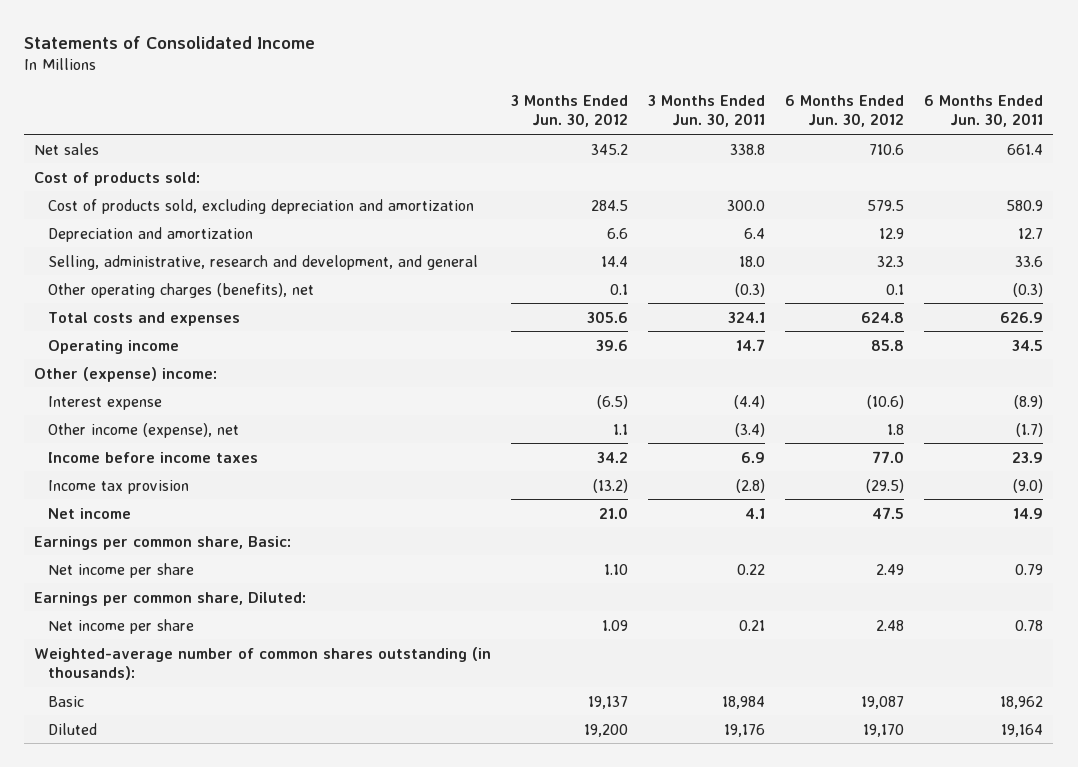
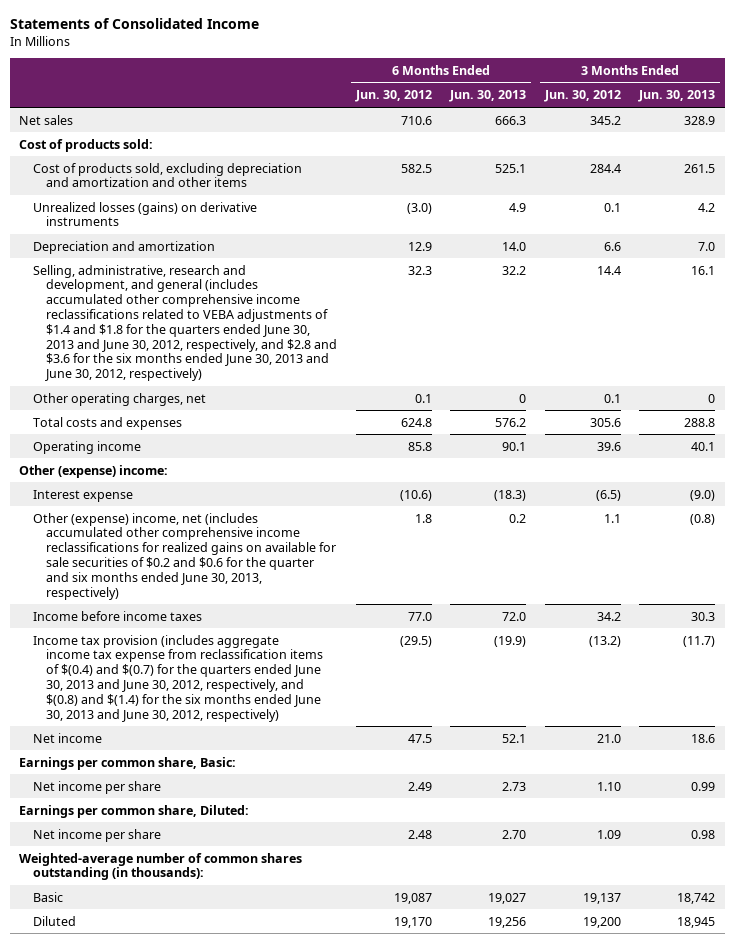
- | 3 Months Ended Jun. 30, 2012 | 3 Months Ended Jun. 30, 2011 | 6 Months Ended Jun. 30, 2012 | 6 Months Ended Jun. 30, 2011
+ | 6 Months Ended Jun. 30, 2012 | 6 Months Ended Jun. 30, 2013 | 3 Months Ended Jun. 30, 2012 | 3 Months Ended Jun. 30, 2013
- Cost of products sold, excluding depreciation and amortization | 284.5 | 300.0 | 579.5 | 580.9
+ Cost of products sold, excluding depreciation and amortization and other items | 582.5 | 525.1 | 284.4 | 261.5
+ Unrealized losses (gains) on derivative instruments | (3.0) | 4.9 | 0.1 | 4.2
- Selling, administrative, research and development, and general | 14.4 | 18.0 | 32.3 | 33.6
- Other operating charges (benefits), net | 0.1 | (0.3) | 0.1 | (0.3)
+ Selling, administrative, research and development, and general (includes accumulated other comprehensive income reclassifications related to VEBA adjustments of $1.4 and $1.8 for the quarters ended June 30, 2013 and June 30, 2012, respectively, and $2.8 and $3.6 for the six months ended June 30, 2013 and June 30, 2012, respectively) | 32.3 | 32.2 | 14.4 | 16.1
+ Other operating charges, net | 0.1 | 0 | 0.1 | 0
- Other income (expense), net | 1.1 | (3.4) | 1.8 | (1.7)
+ Other (expense) income, net (includes accumulated other comprehensive income reclassifications for realized gains on available for sale securities of $0.2 and $0.6 for the quarter and six months ended June 30, 2013, respectively) | 1.8 | 0.2 | 1.1 | (0.8)
- Income tax provision | (13.2) | (2.8) | (29.5) | (9.0)
+ Income tax provision (includes aggregate income tax expense from reclassification items of $(0.4) and $(0.7) for the quarters ended June 30, 2013 and June 30, 2012, respectively, and $(0.8) and $(1.4) for the six months ended June 30, 2013 and June 30, 2012, respectively) | (29.5) | (19.9) | (13.2) | (11.7)

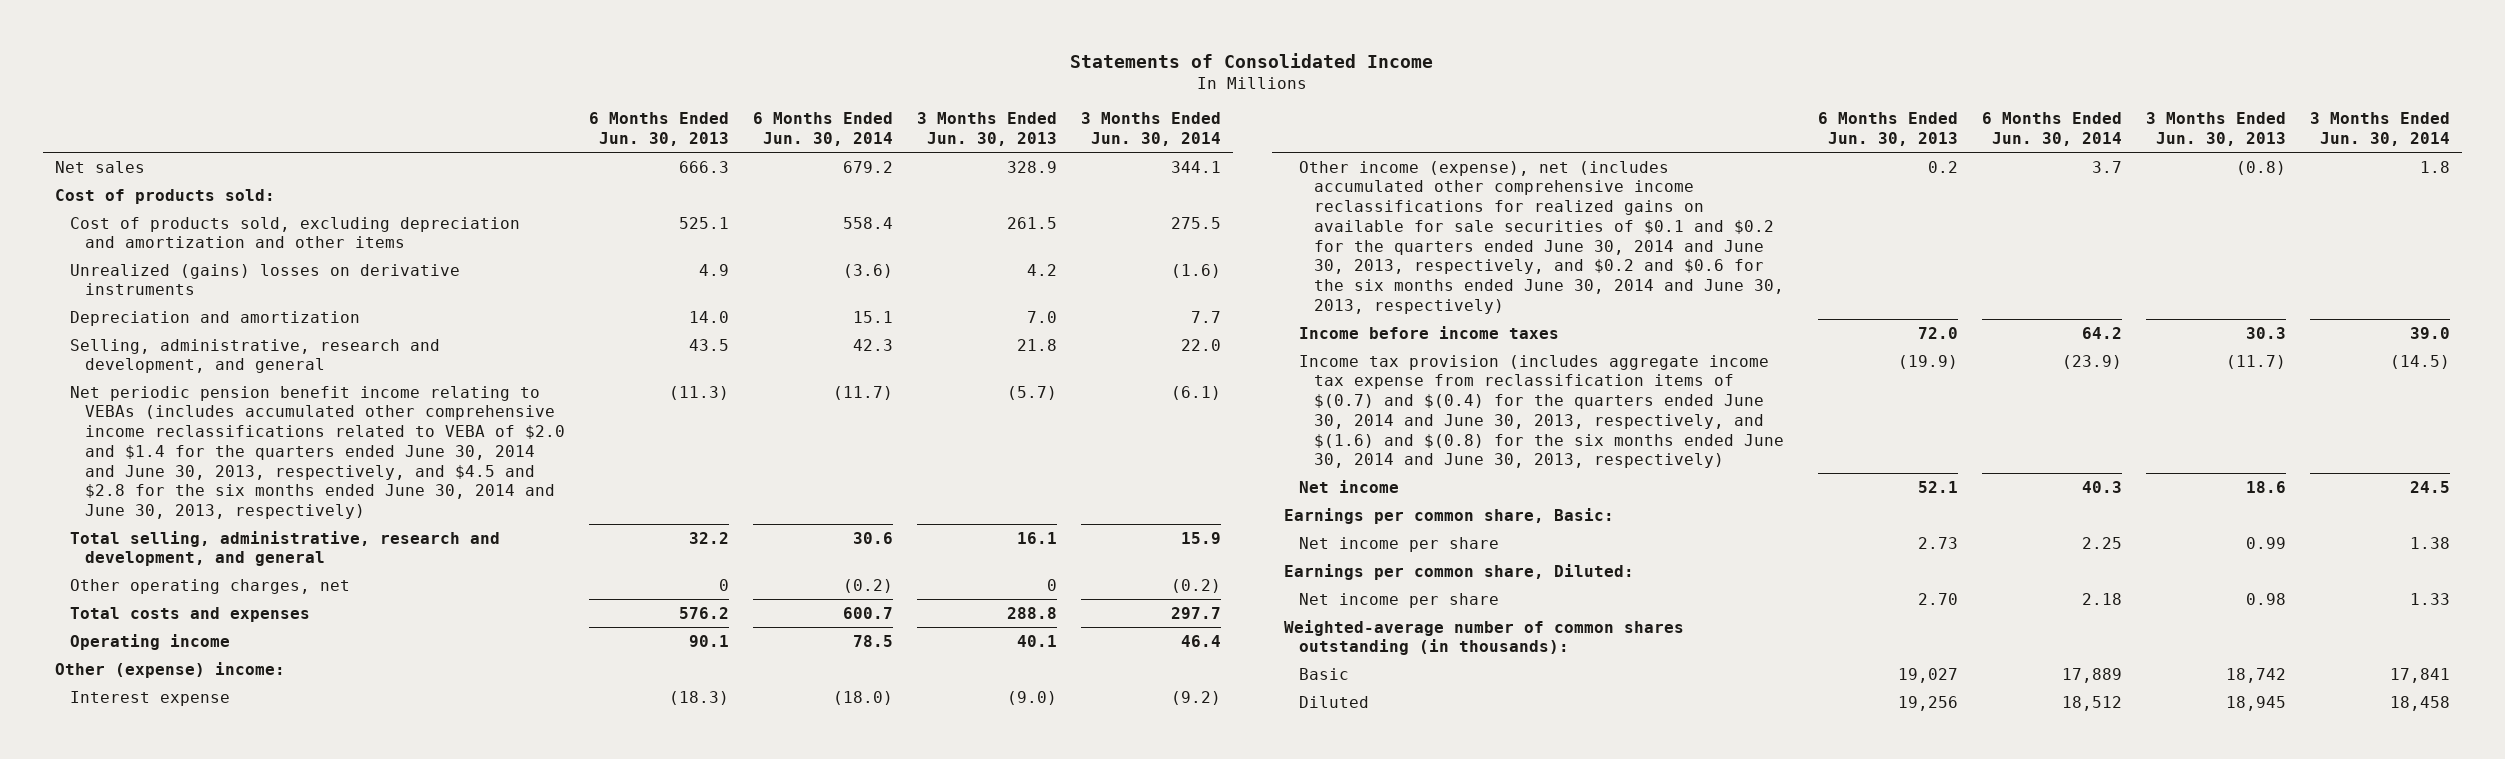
- | 6 Months Ended Jun. 30, 2012 | 6 Months Ended Jun. 30, 2013 | 3 Months Ended Jun. 30, 2012 | 3 Months Ended Jun. 30, 2013
+ | 6 Months Ended Jun. 30, 2013 | 6 Months Ended Jun. 30, 2014 | 3 Months Ended Jun. 30, 2013 | 3 Months Ended Jun. 30, 2014
- Unrealized losses (gains) on derivative instruments | (3.0) | 4.9 | 0.1 | 4.2
+ Unrealized (gains) losses on derivative instruments | 4.9 | (3.6) | 4.2 | (1.6)
- Selling, administrative, research and development, and general (includes accumulated other comprehensive income reclassifications related to VEBA adjustments of $1.4 and $1.8 for the quarters ended June 30, 2013 and June 30, 2012, respectively, and $2.8 and $3.6 for the six months ended June 30, 2013 and June 30, 2012, respectively) | 32.3 | 32.2 | 14.4 | 16.1
+ Selling, administrative, research and development, and general | 43.5 | 42.3 | 21.8 | 22.0
+ Net periodic pension benefit income relating to VEBAs (includes accumulated other comprehensive income reclassifications related to VEBA of $2.0 and $1.4 for the quarters ended June 30, 2014 and June 30, 2013, respectively, and $4.5 and $2.8 for the six months ended June 30, 2014 and June 30, 2013, respectively) | (11.3) | (11.7) | (5.7) | (6.1)
+ Total selling, administrative, research and development, and general | 32.2 | 30.6 | 16.1 | 15.9
- Other (expense) income, net (includes accumulated other comprehensive income reclassifications for realized gains on available for sale securities of $0.2 and $0.6 for the quarter and six months ended June 30, 2013, respectively) | 1.8 | 0.2 | 1.1 | (0.8)
+ Other income (expense), net (includes accumulated other comprehensive income reclassifications for realized gains on available for sale securities of $0.1 and $0.2 for the quarters ended June 30, 2014 and June 30, 2013, respectively, and $0.2 and $0.6 for the six months ended June 30, 2014 and June 30, 2013, respectively) | 0.2 | 3.7 | (0.8) | 1.8
- Income tax provision (includes aggregate income tax expense from reclassification items of $(0.4) and $(0.7) for the quarters ended June 30, 2013 and June 30, 2012, respectively, and $(0.8) and $(1.4) for the six months ended June 30, 2013 and June 30, 2012, respectively) | (29.5) | (19.9) | (13.2) | (11.7)
+ Income tax provision (includes aggregate income tax expense from reclassification items of $(0.7) and $(0.4) for the quarters ended June 30, 2014 and June 30, 2013, respectively, and $(1.6) and $(0.8) for the six months ended June 30, 2014 and June 30, 2013, respectively) | (19.9) | (23.9) | (11.7) | (14.5)

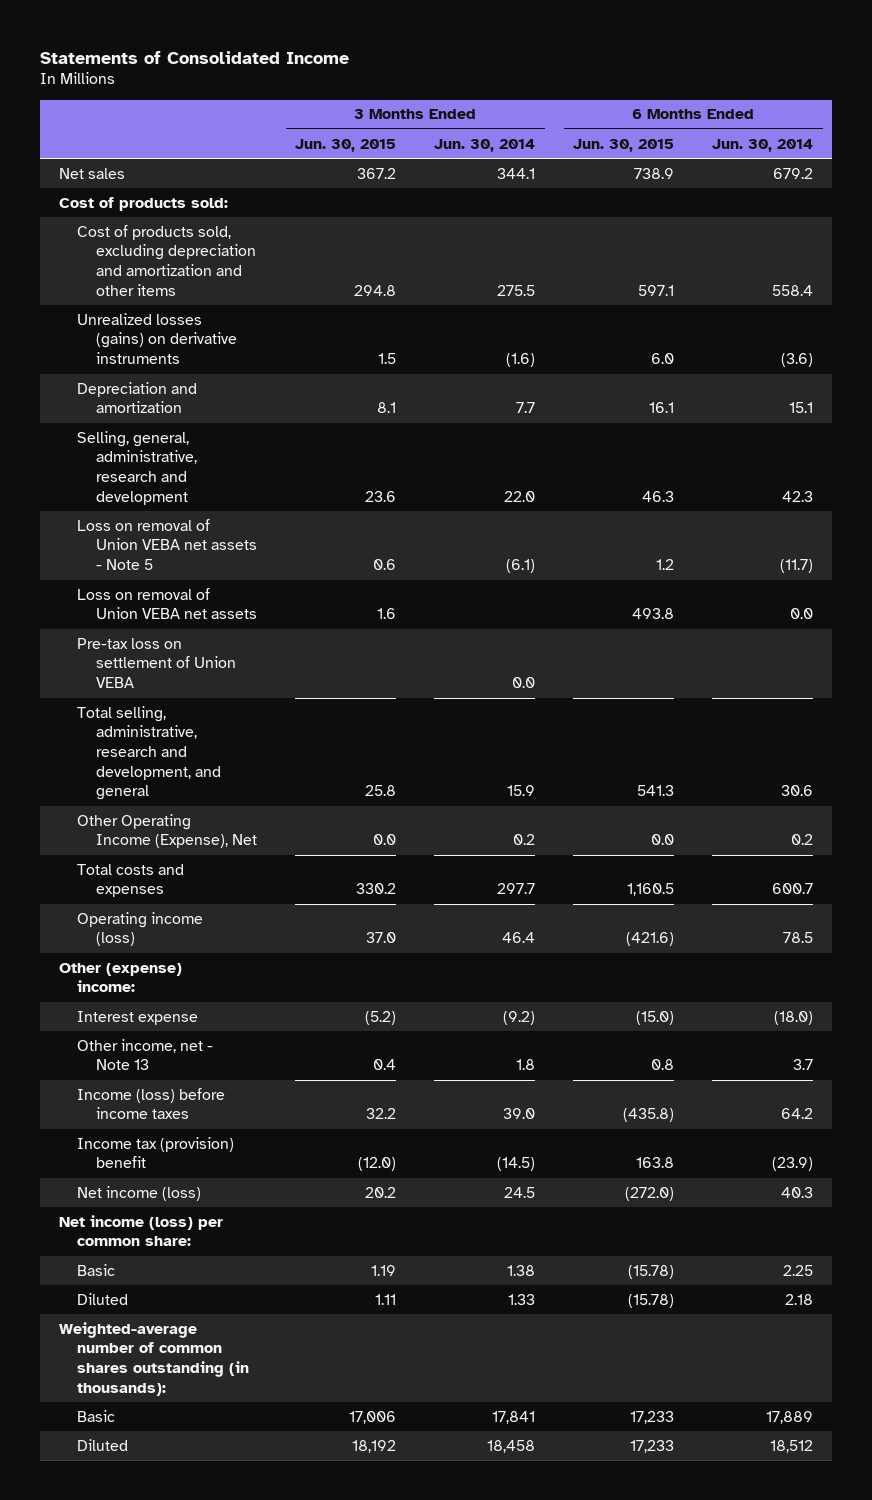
- | 6 Months Ended Jun. 30, 2013 | 6 Months Ended Jun. 30, 2014 | 3 Months Ended Jun. 30, 2013 | 3 Months Ended Jun. 30, 2014
+ | 3 Months Ended Jun. 30, 2015 | 3 Months Ended Jun. 30, 2014 | 6 Months Ended Jun. 30, 2015 | 6 Months Ended Jun. 30, 2014
- Unrealized (gains) losses on derivative instruments | 4.9 | (3.6) | 4.2 | (1.6)
+ Unrealized losses (gains) on derivative instruments | 1.5 | (1.6) | 6.0 | (3.6)
- Selling, administrative, research and development, and general | 43.5 | 42.3 | 21.8 | 22.0
- Net periodic pension benefit income relating to VEBAs (includes accumulated other comprehensive income reclassifications related to VEBA of $2.0 and $1.4 for the quarters ended June 30, 2014 and June 30, 2013, respectively, and $4.5 and $2.8 for the six months ended June 30, 2014 and June 30, 2013, respectively) | (11.3) | (11.7) | (5.7) | (6.1)
+ Selling, general, administrative, research and development | 23.6 | 22.0 | 46.3 | 42.3
+ Loss on removal of Union VEBA net assets - Note 5 | 0.6 | (6.1) | 1.2 | (11.7)
+ Loss on removal of Union VEBA net assets | 1.6 | | 493.8 | 0.0
+ Pre-tax loss on settlement of Union VEBA | | 0.0 | |
- Other operating charges, net | 0 | (0.2) | 0 | (0.2)
+ Other Operating Income (Expense), Net | 0.0 | 0.2 | 0.0 | 0.2
- Operating income | 90.1 | 78.5 | 40.1 | 46.4
+ Operating income (loss) | 37.0 | 46.4 | (421.6) | 78.5
- Other income (expense), net (includes accumulated other comprehensive income reclassifications for realized gains on available for sale securities of $0.1 and $0.2 for the quarters ended June 30, 2014 and June 30, 2013, respectively, and $0.2 and $0.6 for the six months ended June 30, 2014 and June 30, 2013, respectively) | 0.2 | 3.7 | (0.8) | 1.8
- Income before income taxes | 72.0 | 64.2 | 30.3 | 39.0
- Income tax provision (includes aggregate income tax expense from reclassification items of $(0.7) and $(0.4) for the quarters ended June 30, 2014 and June 30, 2013, respectively, and $(1.6) and $(0.8) for the six months ended June 30, 2014 and June 30, 2013, respectively) | (19.9) | (23.9) | (11.7) | (14.5)
- Net income | 52.1 | 40.3 | 18.6 | 24.5
- Earnings per common share, Basic:
- Net income per share | 2.73 | 2.25 | 0.99 | 1.38
- Earnings per common share, Diluted:
- Net income per share | 2.70 | 2.18 | 0.98 | 1.33
+ Other income, net - Note 13 | 0.4 | 1.8 | 0.8 | 3.7
+ Income (loss) before income taxes | 32.2 | 39.0 | (435.8) | 64.2
+ Income tax (provision) benefit | (12.0) | (14.5) | 163.8 | (23.9)
+ Net income (loss) | 20.2 | 24.5 | (272.0) | 40.3
+ Net income (loss) per common share:
+ Basic | 1.19 | 1.38 | (15.78) | 2.25
+ Diluted | 1.11 | 1.33 | (15.78) | 2.18

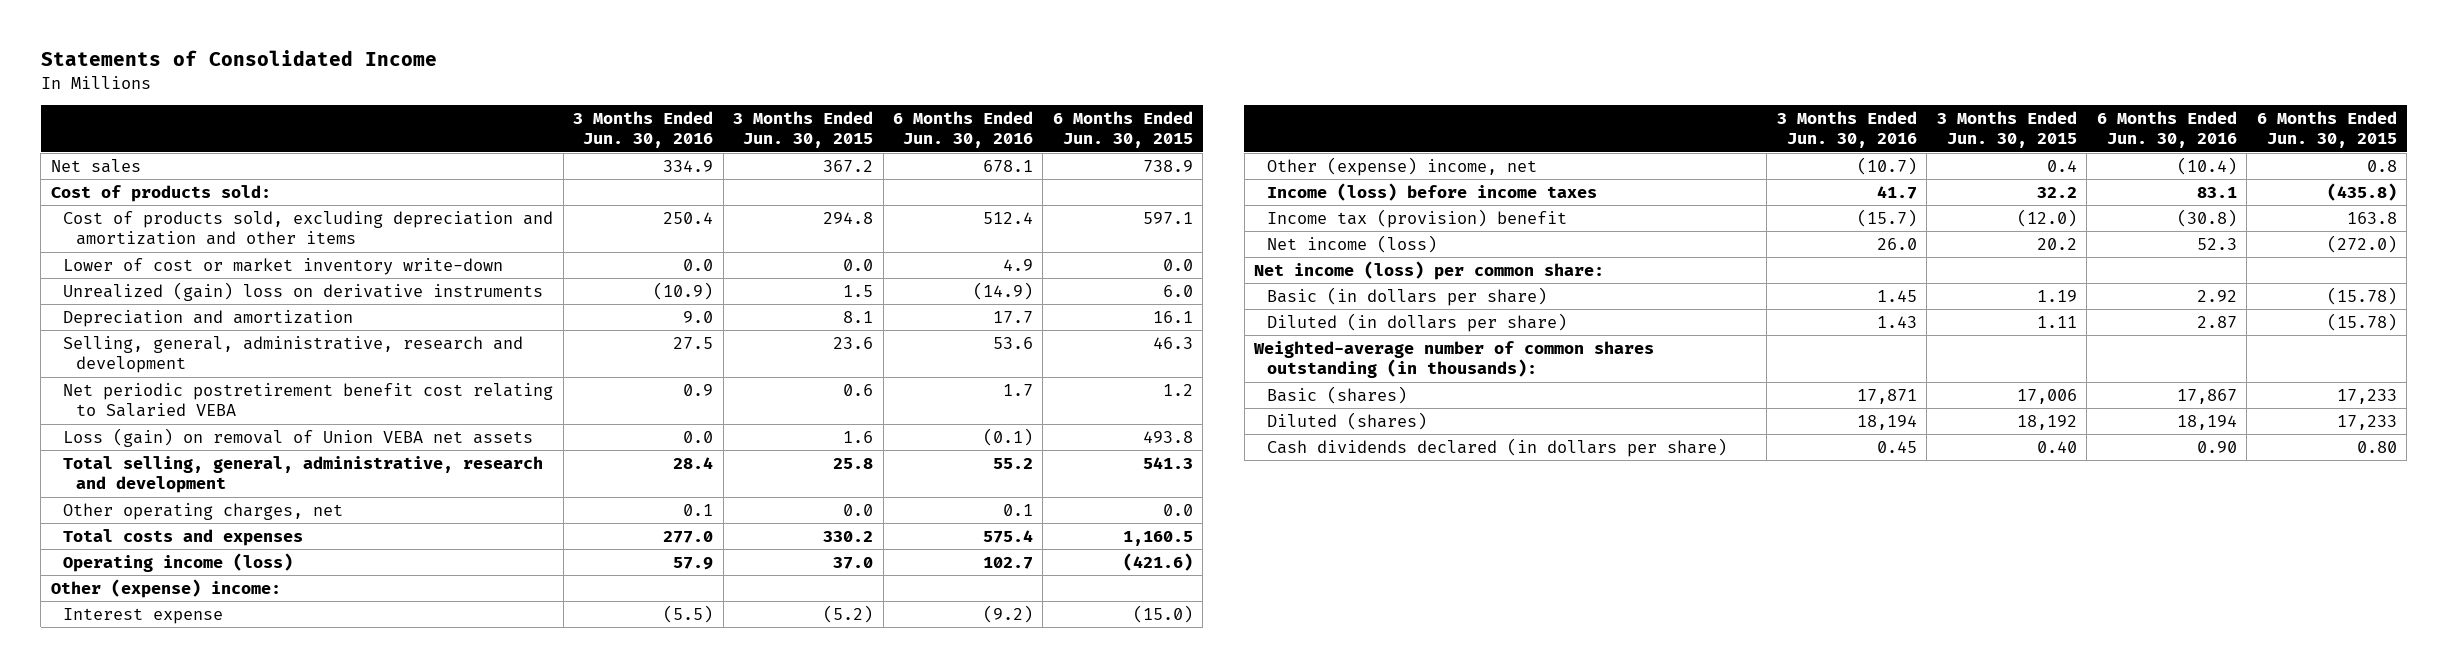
- | 3 Months Ended Jun. 30, 2015 | 3 Months Ended Jun. 30, 2014 | 6 Months Ended Jun. 30, 2015 | 6 Months Ended Jun. 30, 2014
+ | 3 Months Ended Jun. 30, 2016 | 3 Months Ended Jun. 30, 2015 | 6 Months Ended Jun. 30, 2016 | 6 Months Ended Jun. 30, 2015
- Unrealized losses (gains) on derivative instruments | 1.5 | (1.6) | 6.0 | (3.6)
+ Lower of cost or market inventory write-down | 0.0 | 0.0 | 4.9 | 0.0
+ Unrealized (gain) loss on derivative instruments | (10.9) | 1.5 | (14.9) | 6.0
- Loss on removal of Union VEBA net assets - Note 5 | 0.6 | (6.1) | 1.2 | (11.7)
- Loss on removal of Union VEBA net assets | 1.6 | | 493.8 | 0.0
- Pre-tax loss on settlement of Union VEBA | | 0.0 | |
- Total selling, administrative, research and development, and general | 25.8 | 15.9 | 541.3 | 30.6
- Other Operating Income (Expense), Net | 0.0 | 0.2 | 0.0 | 0.2
+ Net periodic postretirement benefit cost relating to Salaried VEBA | 0.9 | 0.6 | 1.7 | 1.2
+ Loss (gain) on removal of Union VEBA net assets | 0.0 | 1.6 | (0.1) | 493.8
+ Total selling, general, administrative, research and development | 28.4 | 25.8 | 55.2 | 541.3
+ Other operating charges, net | 0.1 | 0.0 | 0.1 | 0.0
- Other income, net - Note 13 | 0.4 | 1.8 | 0.8 | 3.7
+ Other (expense) income, net | (10.7) | 0.4 | (10.4) | 0.8
- Basic | 1.19 | 1.38 | (15.78) | 2.25
- Diluted | 1.11 | 1.33 | (15.78) | 2.18
+ Basic (in dollars per share) | 1.45 | 1.19 | 2.92 | (15.78)
+ Diluted (in dollars per share) | 1.43 | 1.11 | 2.87 | (15.78)
- Basic | 17,006 | 17,841 | 17,233 | 17,889
- Diluted | 18,192 | 18,458 | 17,233 | 18,512
+ Basic (shares) | 17,871 | 17,006 | 17,867 | 17,233
+ Diluted (shares) | 18,194 | 18,192 | 18,194 | 17,233
+ Cash dividends declared (in dollars per share) | 0.45 | 0.40 | 0.90 | 0.80

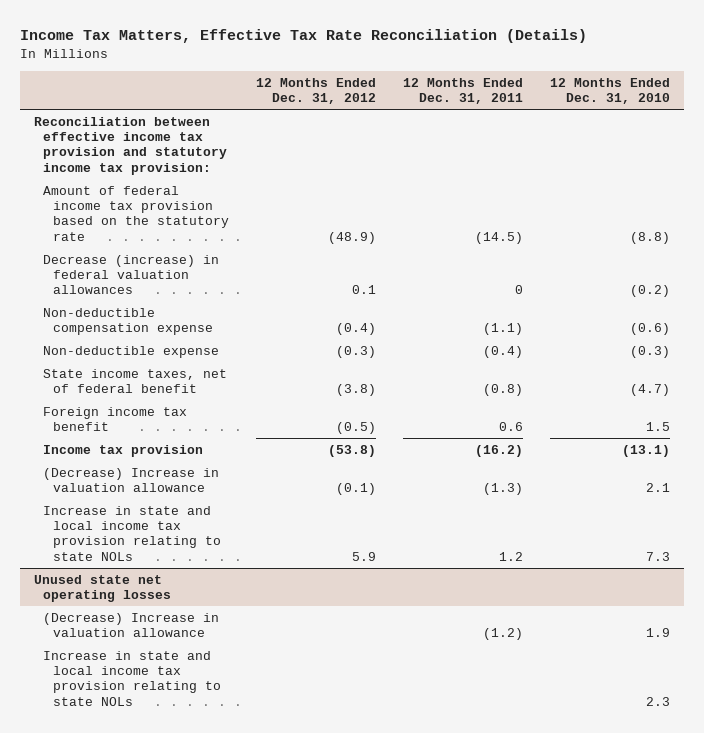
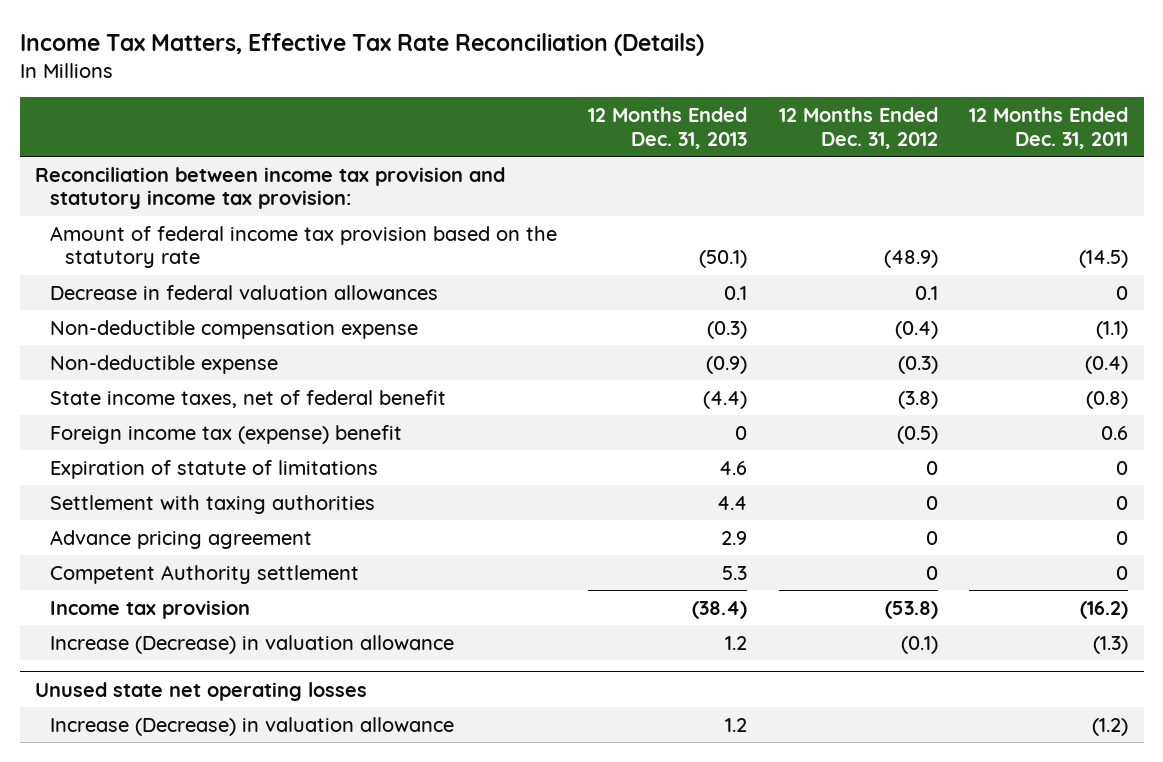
- | 12 Months Ended Dec. 31, 2012 | 12 Months Ended Dec. 31, 2011 | 12 Months Ended Dec. 31, 2010
+ | 12 Months Ended Dec. 31, 2013 | 12 Months Ended Dec. 31, 2012 | 12 Months Ended Dec. 31, 2011
- Reconciliation between effective income tax provision and statutory income tax provision:
+ Reconciliation between income tax provision and statutory income tax provision:
- Decrease (increase) in federal valuation allowances | 0.1 | 0 | (0.2)
+ Decrease in federal valuation allowances | 0.1 | 0.1 | 0
- Foreign income tax benefit | (0.5) | 0.6 | 1.5
+ Foreign income tax (expense) benefit | 0 | (0.5) | 0.6
+ Expiration of statute of limitations | 4.6 | 0 | 0
+ Settlement with taxing authorities | 4.4 | 0 | 0
+ Advance pricing agreement | 2.9 | 0 | 0
+ Competent Authority settlement | 5.3 | 0 | 0
- (Decrease) Increase in valuation allowance | (0.1) | (1.3) | 2.1
- Increase in state and local income tax provision relating to state NOLs | 5.9 | 1.2 | 7.3
+ Increase (Decrease) in valuation allowance | 1.2 | (0.1) | (1.3)
@ Unused state net operating losses
- (Decrease) Increase in valuation allowance | | (1.2) | 1.9
- Increase in state and local income tax provision relating to state NOLs | | | 2.3
+ Increase (Decrease) in valuation allowance | 1.2 | | (1.2)

